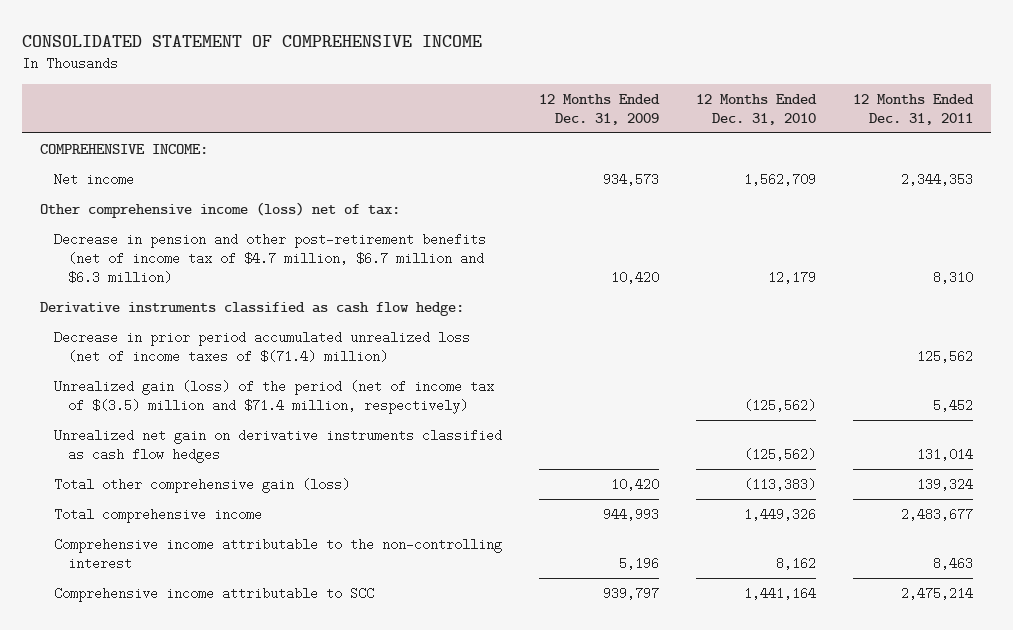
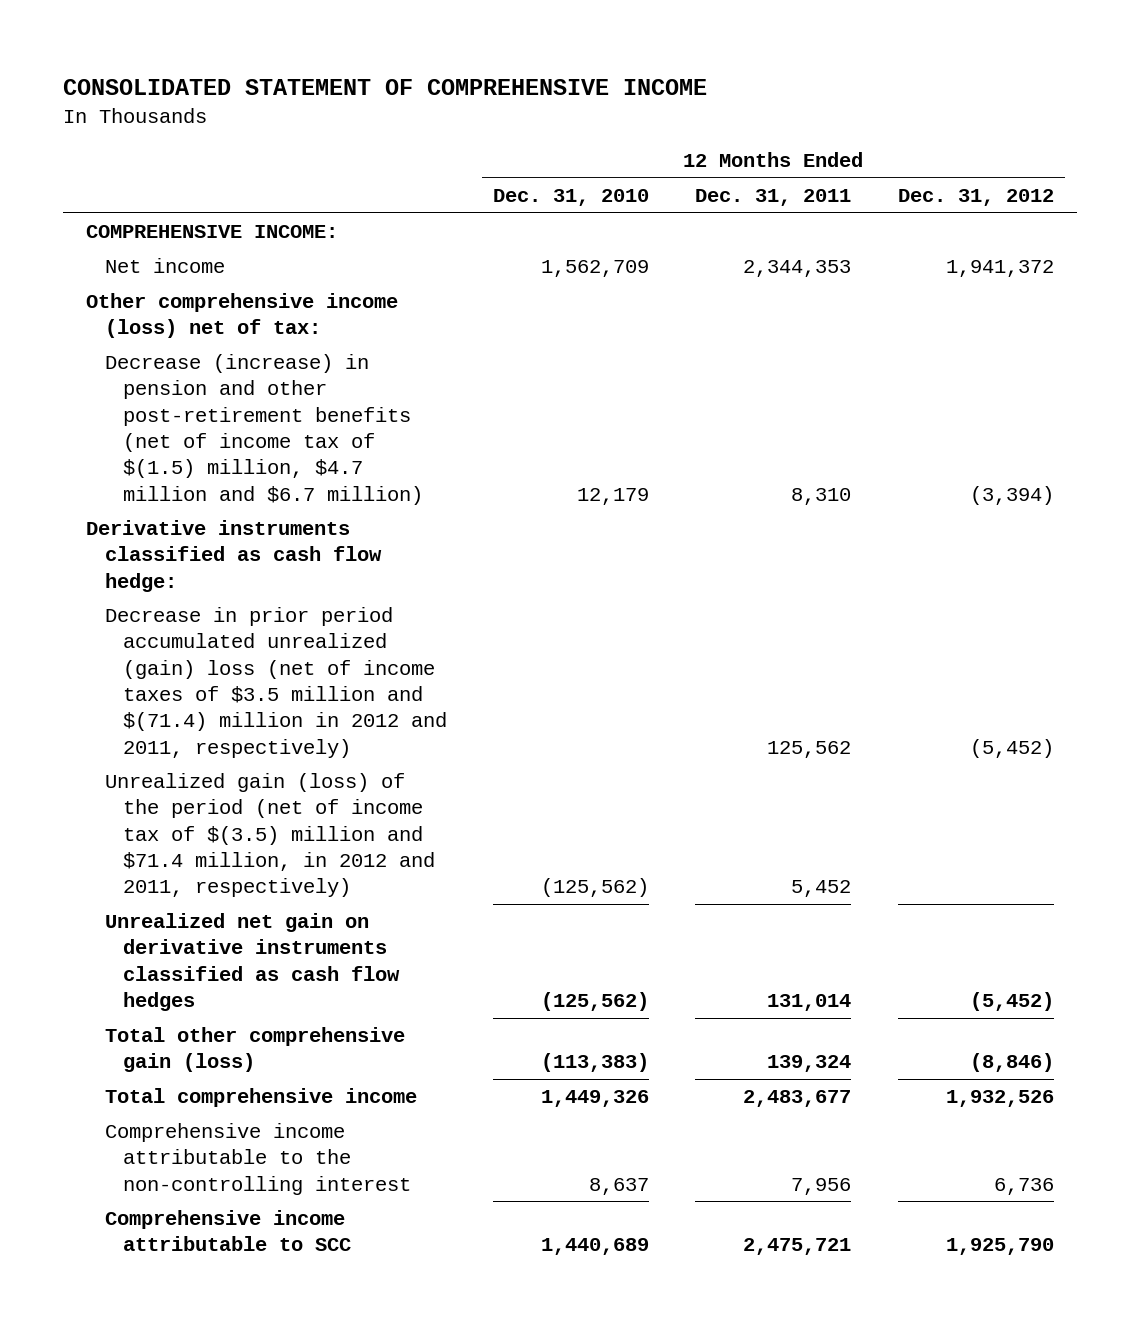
- | 12 Months Ended Dec. 31, 2009 | 12 Months Ended Dec. 31, 2010 | 12 Months Ended Dec. 31, 2011
+ | 12 Months Ended Dec. 31, 2010 | 12 Months Ended Dec. 31, 2011 | 12 Months Ended Dec. 31, 2012
- Decrease in pension and other post-retirement benefits (net of income tax of $4.7 million, $6.7 million and $6.3 million) | 10,420 | 12,179 | 8,310
+ Decrease (increase) in pension and other post-retirement benefits (net of income tax of $(1.5) million, $4.7 million and $6.7 million) | 12,179 | 8,310 | (3,394)
- Decrease in prior period accumulated unrealized loss (net of income taxes of $(71.4) million) | | | 125,562
- Unrealized gain (loss) of the period (net of income tax of $(3.5) million and $71.4 million, respectively) | | (125,562) | 5,452
+ Decrease in prior period accumulated unrealized (gain) loss (net of income taxes of $3.5 million and $(71.4) million in 2012 and 2011, respectively) | | 125,562 | (5,452)
+ Unrealized gain (loss) of the period (net of income tax of $(3.5) million and $71.4 million, in 2012 and 2011, respectively) | (125,562) | 5,452 |
- Comprehensive income attributable to the non-controlling interest | 5,196 | 8,162 | 8,463
- Comprehensive income attributable to SCC | 939,797 | 1,441,164 | 2,475,214
+ Comprehensive income attributable to the non-controlling interest | 8,637 | 7,956 | 6,736
+ Comprehensive income attributable to SCC | 1,440,689 | 2,475,721 | 1,925,790

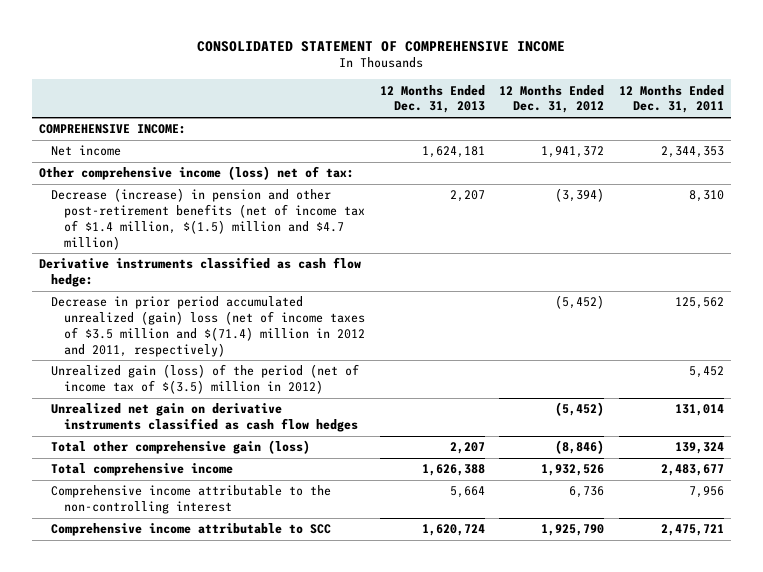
- | 12 Months Ended Dec. 31, 2010 | 12 Months Ended Dec. 31, 2011 | 12 Months Ended Dec. 31, 2012
+ | 12 Months Ended Dec. 31, 2013 | 12 Months Ended Dec. 31, 2012 | 12 Months Ended Dec. 31, 2011
- Decrease (increase) in pension and other post-retirement benefits (net of income tax of $(1.5) million, $4.7 million and $6.7 million) | 12,179 | 8,310 | (3,394)
+ Decrease (increase) in pension and other post-retirement benefits (net of income tax of $1.4 million, $(1.5) million and $4.7 million) | 2,207 | (3,394) | 8,310
- Unrealized gain (loss) of the period (net of income tax of $(3.5) million and $71.4 million, in 2012 and 2011, respectively) | (125,562) | 5,452 |
+ Unrealized gain (loss) of the period (net of income tax of $(3.5) million in 2012) | | | 5,452

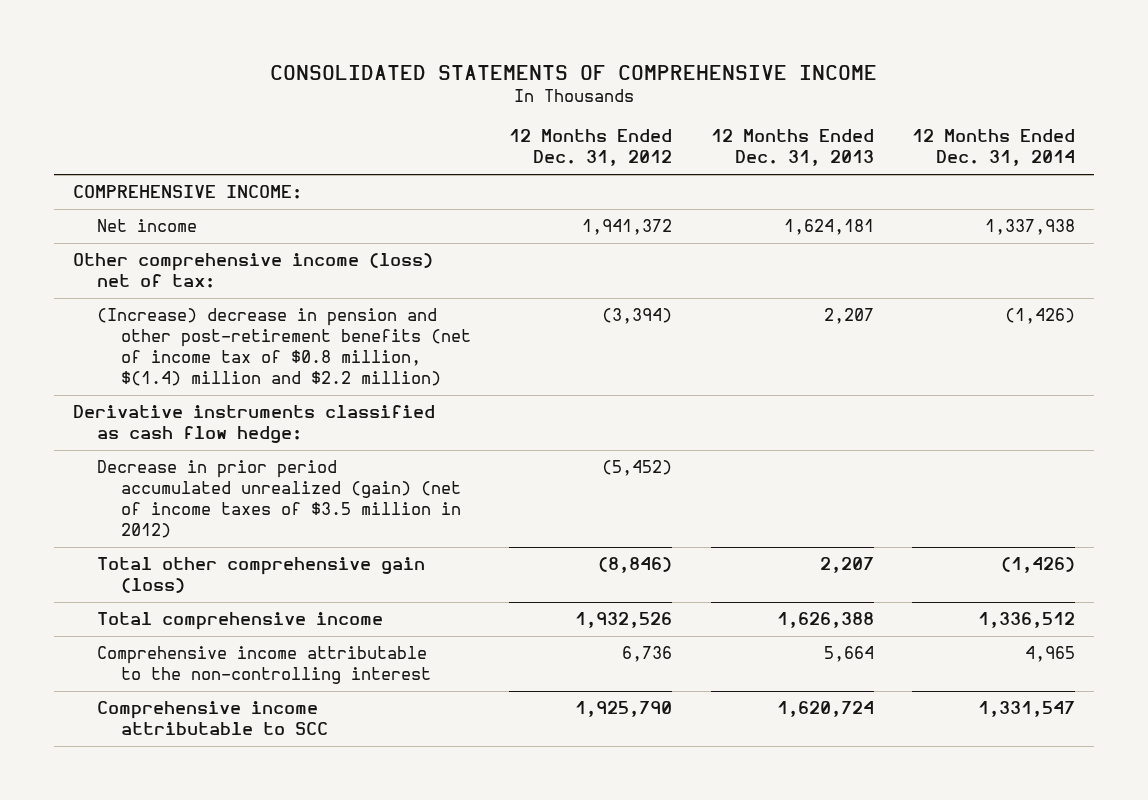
- CONSOLIDATED STATEMENT OF COMPREHENSIVE INCOME
+ CONSOLIDATED STATEMENTS OF COMPREHENSIVE INCOME
- | 12 Months Ended Dec. 31, 2013 | 12 Months Ended Dec. 31, 2012 | 12 Months Ended Dec. 31, 2011
+ | 12 Months Ended Dec. 31, 2012 | 12 Months Ended Dec. 31, 2013 | 12 Months Ended Dec. 31, 2014
- Decrease (increase) in pension and other post-retirement benefits (net of income tax of $1.4 million, $(1.5) million and $4.7 million) | 2,207 | (3,394) | 8,310
+ (Increase) decrease in pension and other post-retirement benefits (net of income tax of $0.8 million, $(1.4) million and $2.2 million) | (3,394) | 2,207 | (1,426)
- Decrease in prior period accumulated unrealized (gain) loss (net of income taxes of $3.5 million and $(71.4) million in 2012 and 2011, respectively) | | (5,452) | 125,562
- Unrealized gain (loss) of the period (net of income tax of $(3.5) million in 2012) | | | 5,452
- Unrealized net gain on derivative instruments classified as cash flow hedges | | (5,452) | 131,014
+ Decrease in prior period accumulated unrealized (gain) (net of income taxes of $3.5 million in 2012) | (5,452) | |

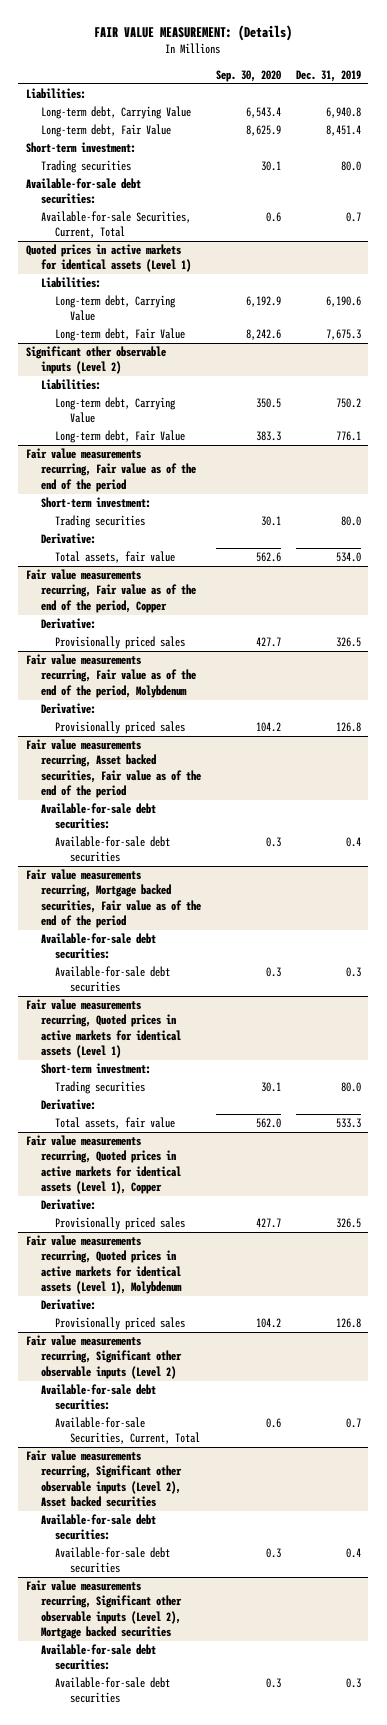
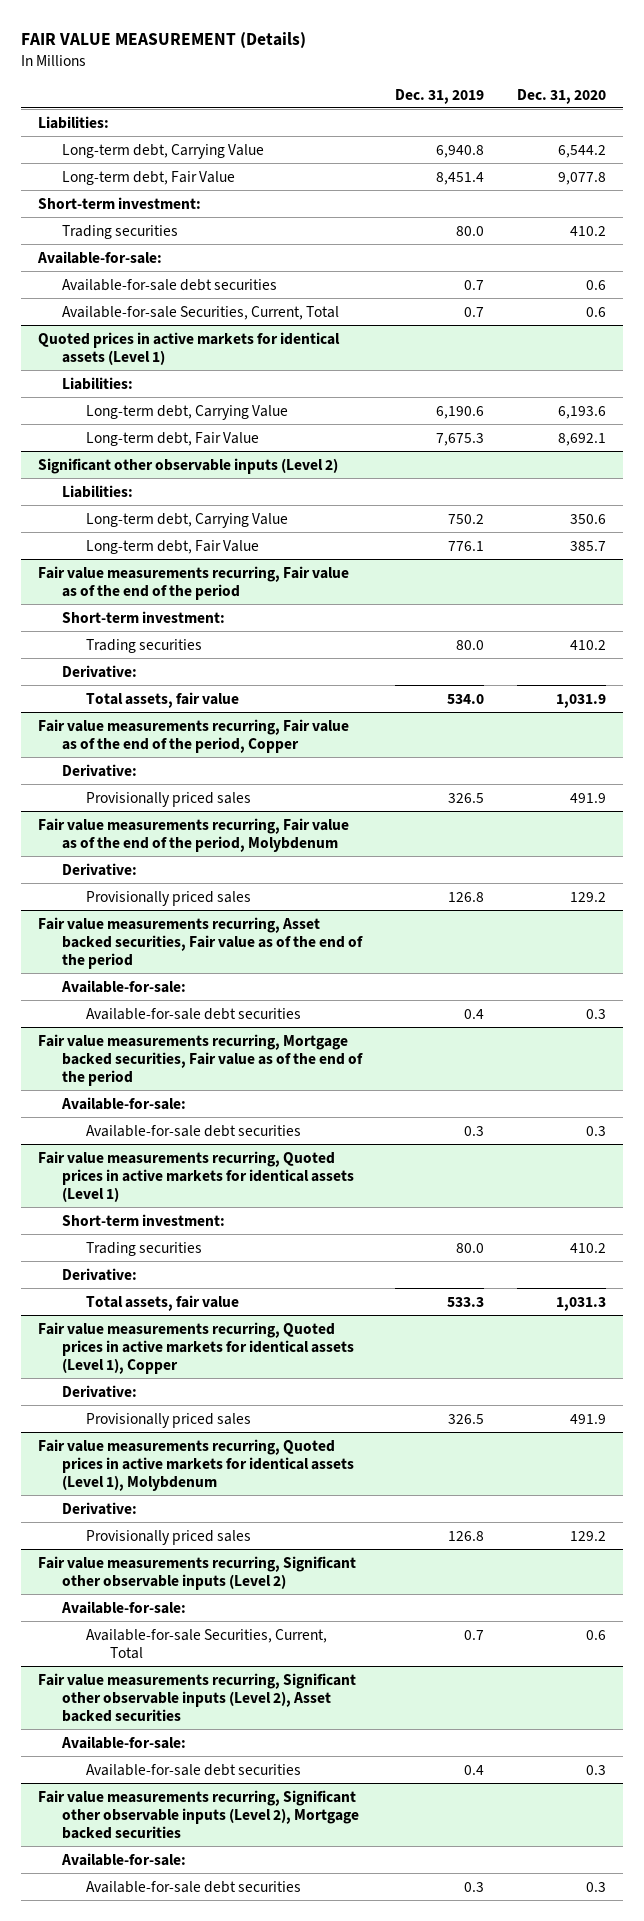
- FAIR VALUE MEASUREMENT: (Details)
+ FAIR VALUE MEASUREMENT (Details)
- | Sep. 30, 2020 | Dec. 31, 2019
+ | Dec. 31, 2019 | Dec. 31, 2020
- Available-for-sale debt securities:
+ Available-for-sale:
+ Available-for-sale debt securities | 0.7 | 0.6
@ Fair value measurements recurring, Asset backed securities, Fair value as of the end of the period
- Available-for-sale debt securities:
+ Available-for-sale:
@ Fair value measurements recurring, Mortgage backed securities, Fair value as of the end of the period
- Available-for-sale debt securities:
+ Available-for-sale:
@ Fair value measurements recurring, Significant other observable inputs (Level 2)
- Available-for-sale debt securities:
+ Available-for-sale:
@ Fair value measurements recurring, Significant other observable inputs (Level 2), Asset backed securities
- Available-for-sale debt securities:
+ Available-for-sale:
@ Fair value measurements recurring, Significant other observable inputs (Level 2), Mortgage backed securities
- Available-for-sale debt securities:
+ Available-for-sale:

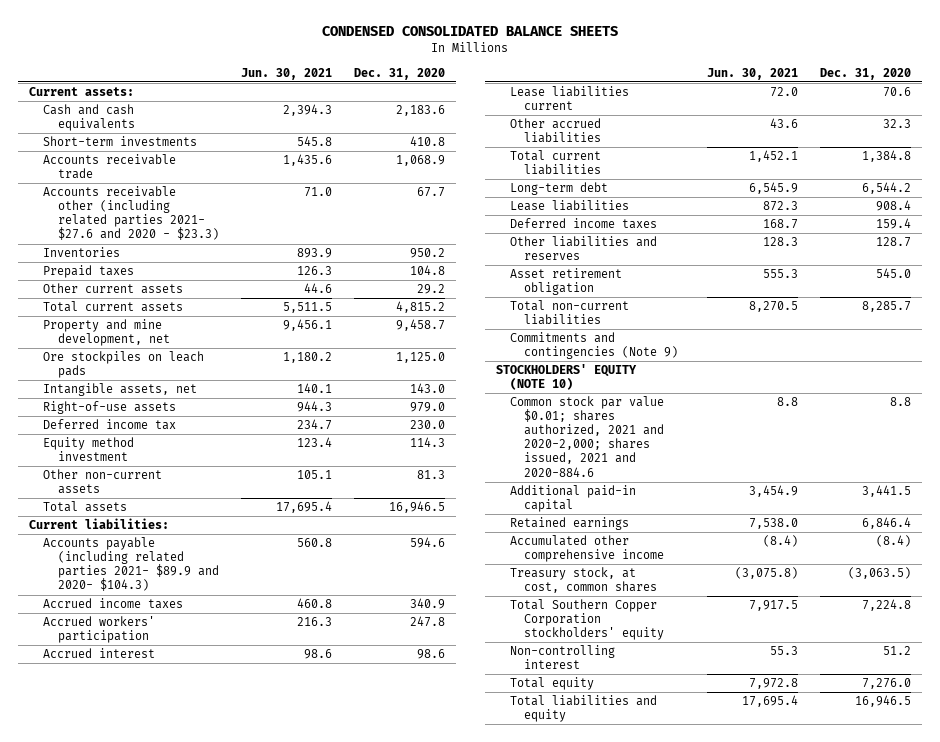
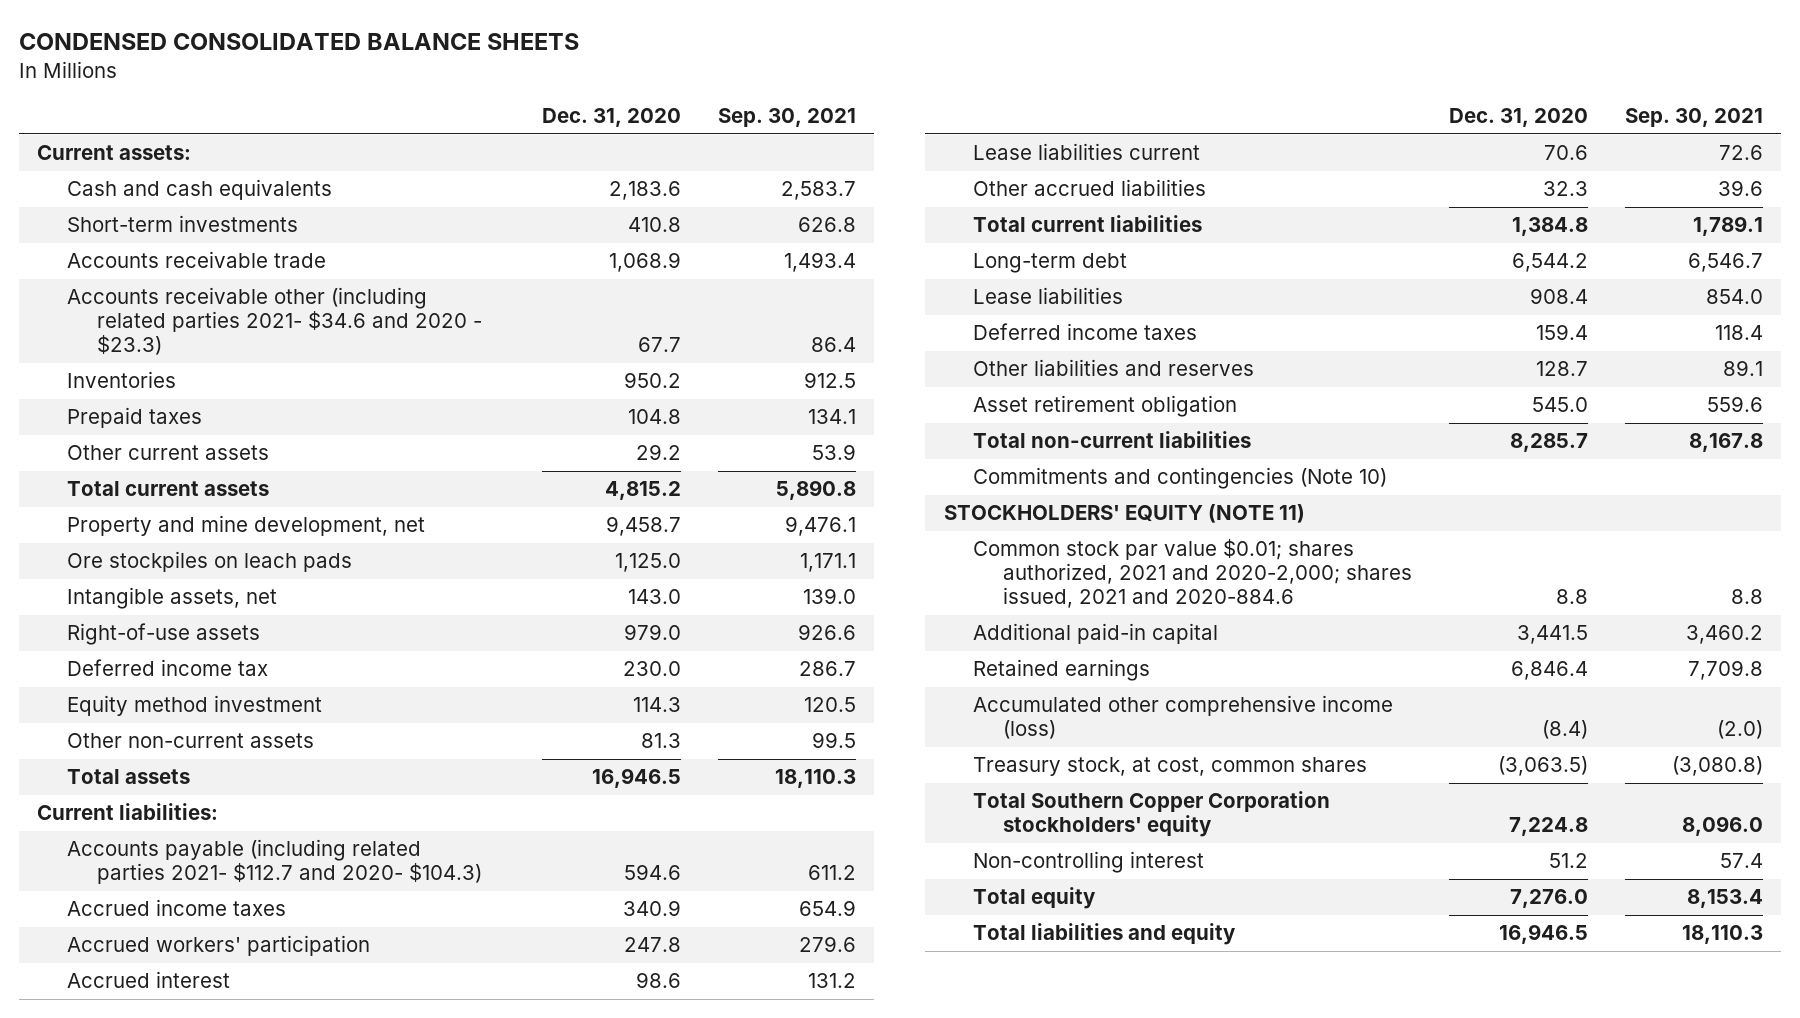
- | Jun. 30, 2021 | Dec. 31, 2020
+ | Dec. 31, 2020 | Sep. 30, 2021
- Accounts receivable other (including related parties 2021- $27.6 and 2020 - $23.3) | 71.0 | 67.7
+ Accounts receivable other (including related parties 2021- $34.6 and 2020 - $23.3) | 67.7 | 86.4
- Accounts payable (including related parties 2021- $89.9 and 2020- $104.3) | 560.8 | 594.6
+ Accounts payable (including related parties 2021- $112.7 and 2020- $104.3) | 594.6 | 611.2
- Commitments and contingencies (Note 9)
- STOCKHOLDERS' EQUITY (NOTE 10)
+ Commitments and contingencies (Note 10)
+ STOCKHOLDERS' EQUITY (NOTE 11)
- Accumulated other comprehensive income | (8.4) | (8.4)
+ Accumulated other comprehensive income (loss) | (8.4) | (2.0)

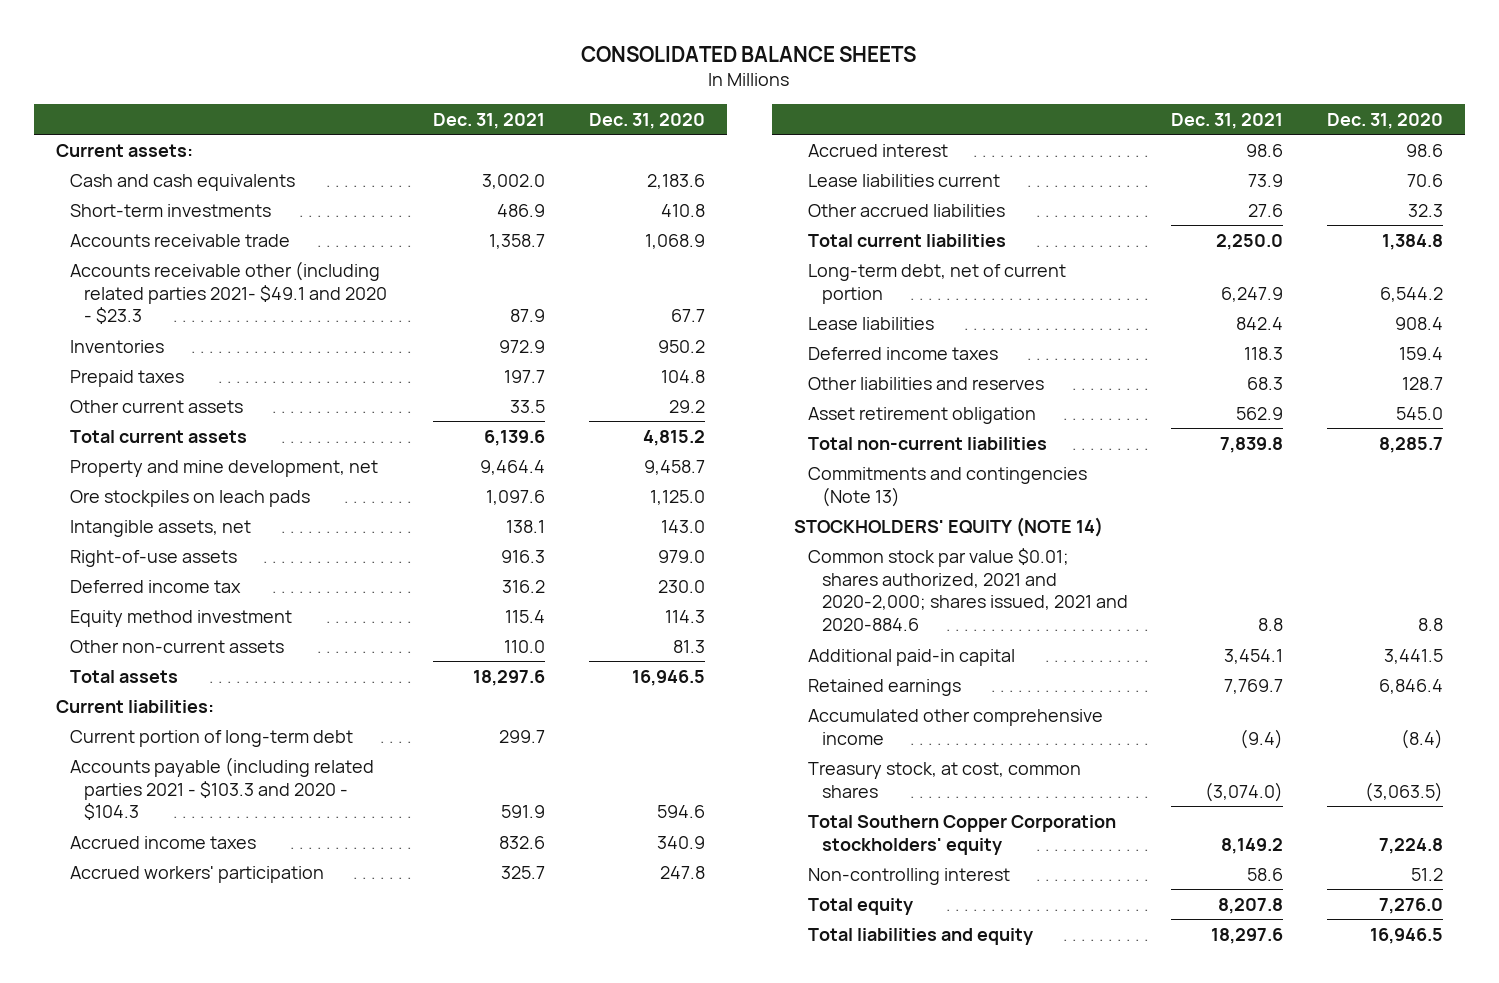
- CONDENSED CONSOLIDATED BALANCE SHEETS
+ CONSOLIDATED BALANCE SHEETS
- | Dec. 31, 2020 | Sep. 30, 2021
+ | Dec. 31, 2021 | Dec. 31, 2020
- Accounts receivable other (including related parties 2021- $34.6 and 2020 - $23.3) | 67.7 | 86.4
+ Accounts receivable other (including related parties 2021- $49.1 and 2020 - $23.3 | 87.9 | 67.7
- Accounts payable (including related parties 2021- $112.7 and 2020- $104.3) | 594.6 | 611.2
+ Current portion of long-term debt | 299.7 |
+ Accounts payable (including related parties 2021 - $103.3 and 2020 - $104.3 | 591.9 | 594.6
- Long-term debt | 6,544.2 | 6,546.7
+ Long-term debt, net of current portion | 6,247.9 | 6,544.2
- Commitments and contingencies (Note 10)
- STOCKHOLDERS' EQUITY (NOTE 11)
+ Commitments and contingencies (Note 13)
+ STOCKHOLDERS' EQUITY (NOTE 14)
- Accumulated other comprehensive income (loss) | (8.4) | (2.0)
+ Accumulated other comprehensive income | (9.4) | (8.4)

